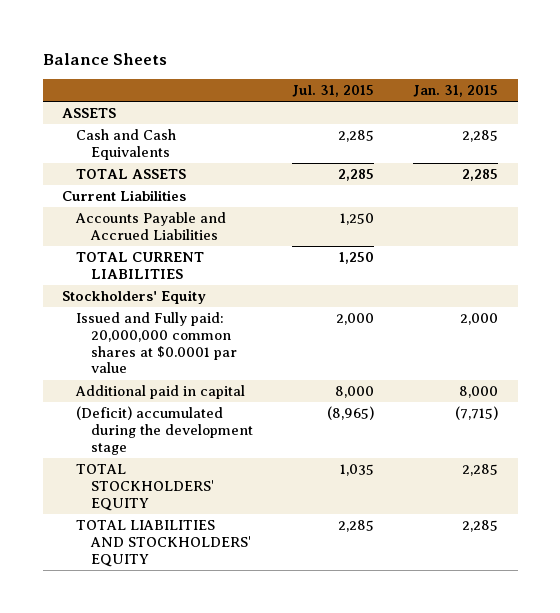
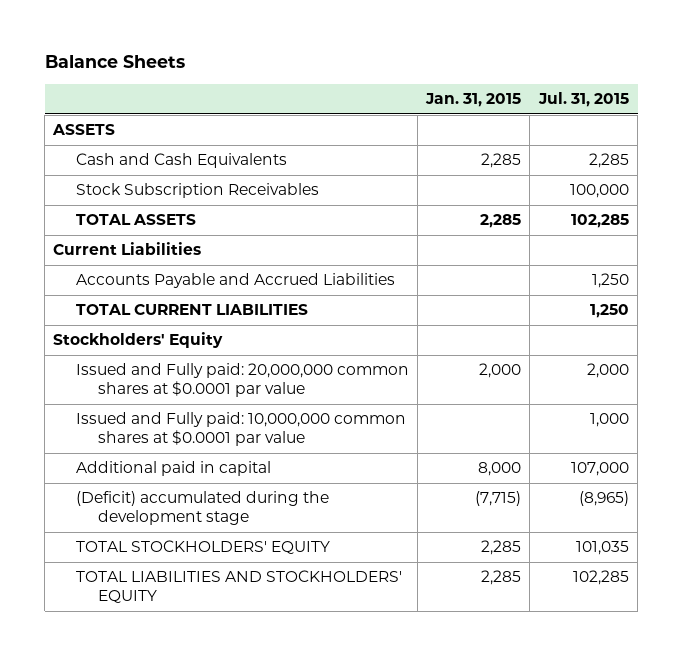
- | Jul. 31, 2015 | Jan. 31, 2015
+ | Jan. 31, 2015 | Jul. 31, 2015
- TOTAL ASSETS | 2,285 | 2,285
+ Stock Subscription Receivables | | 100,000
+ TOTAL ASSETS | 2,285 | 102,285
- Additional paid in capital | 8,000 | 8,000
+ Issued and Fully paid: 10,000,000 common shares at $0.0001 par value | | 1,000
+ Additional paid in capital | 8,000 | 107,000
- TOTAL STOCKHOLDERS' EQUITY | 1,035 | 2,285
- TOTAL LIABILITIES AND STOCKHOLDERS' EQUITY | 2,285 | 2,285
+ TOTAL STOCKHOLDERS' EQUITY | 2,285 | 101,035
+ TOTAL LIABILITIES AND STOCKHOLDERS' EQUITY | 2,285 | 102,285

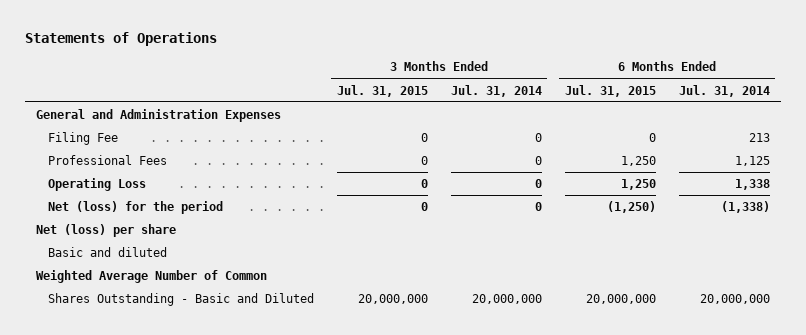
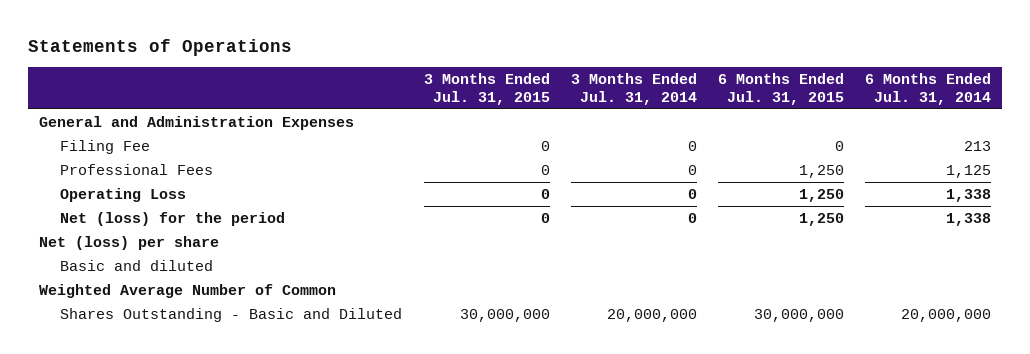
- Net (loss) for the period | 0 | 0 | (1,250) | (1,338)
+ Net (loss) for the period | 0 | 0 | 1,250 | 1,338
- Shares Outstanding - Basic and Diluted | 20,000,000 | 20,000,000 | 20,000,000 | 20,000,000
+ Shares Outstanding - Basic and Diluted | 30,000,000 | 20,000,000 | 30,000,000 | 20,000,000

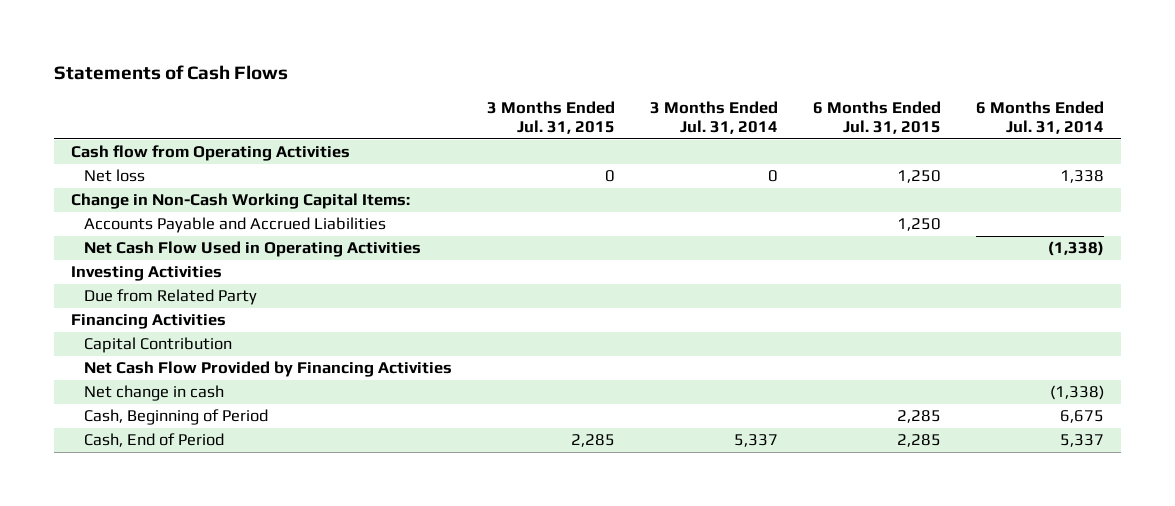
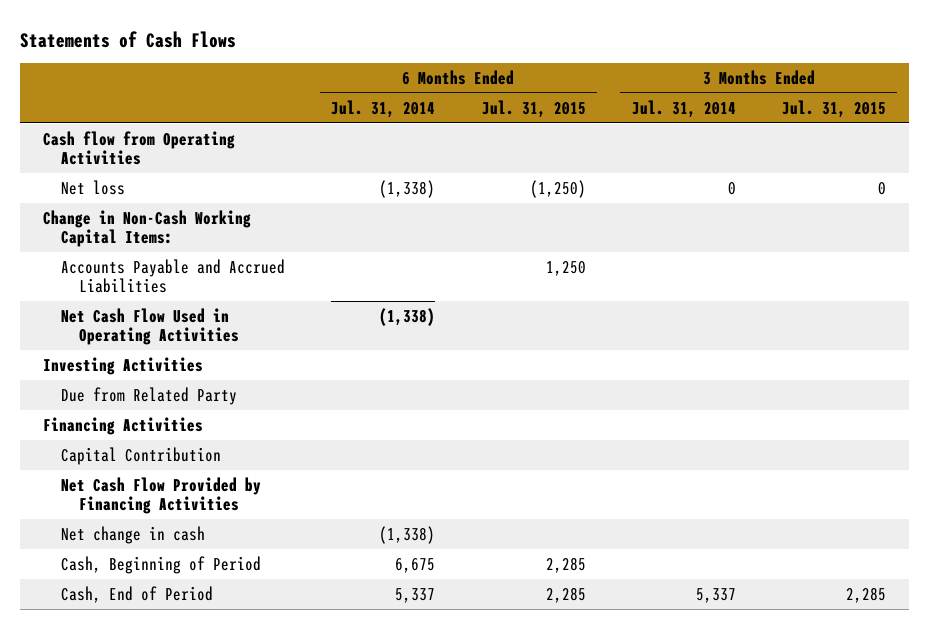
- | 3 Months Ended Jul. 31, 2015 | 3 Months Ended Jul. 31, 2014 | 6 Months Ended Jul. 31, 2015 | 6 Months Ended Jul. 31, 2014
+ | 6 Months Ended Jul. 31, 2014 | 6 Months Ended Jul. 31, 2015 | 3 Months Ended Jul. 31, 2014 | 3 Months Ended Jul. 31, 2015
- Net loss | 0 | 0 | 1,250 | 1,338
+ Net loss | (1,338) | (1,250) | 0 | 0

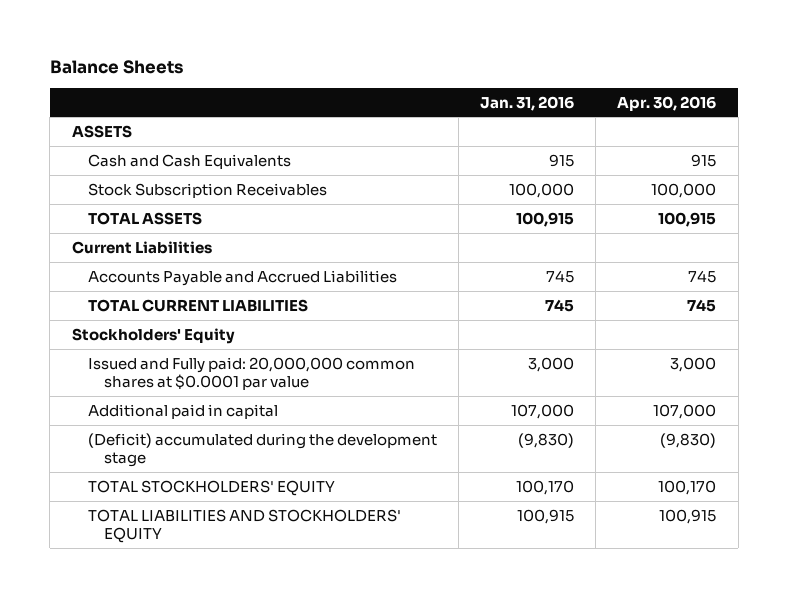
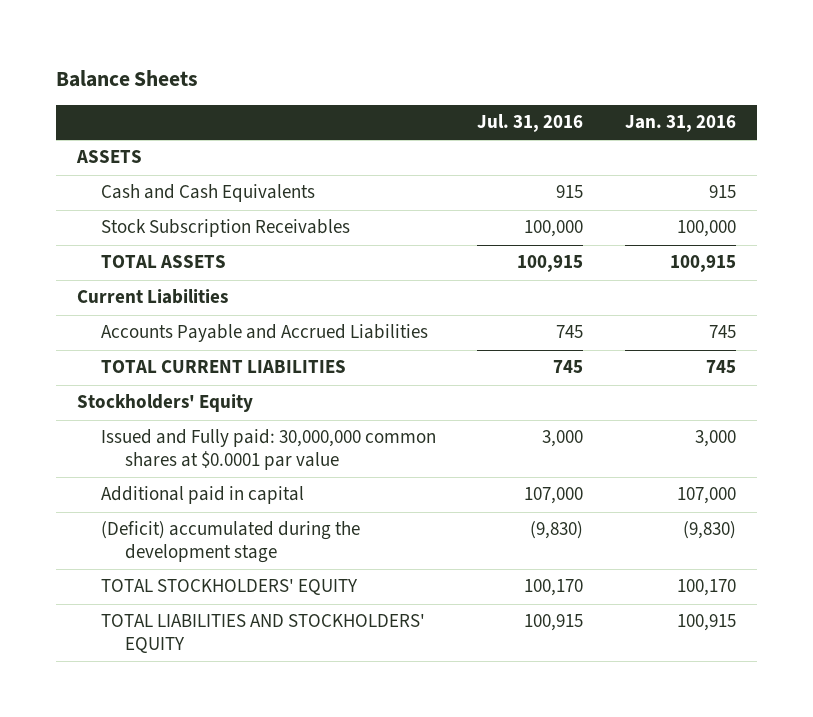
- | Jan. 31, 2016 | Apr. 30, 2016
+ | Jul. 31, 2016 | Jan. 31, 2016
- Issued and Fully paid: 20,000,000 common shares at $0.0001 par value | 3,000 | 3,000
+ Issued and Fully paid: 30,000,000 common shares at $0.0001 par value | 3,000 | 3,000

